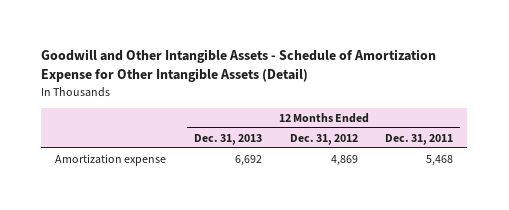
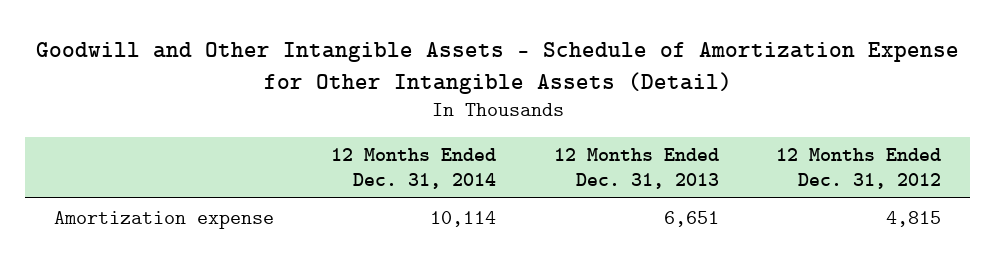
- | 12 Months Ended Dec. 31, 2013 | 12 Months Ended Dec. 31, 2012 | 12 Months Ended Dec. 31, 2011
+ | 12 Months Ended Dec. 31, 2014 | 12 Months Ended Dec. 31, 2013 | 12 Months Ended Dec. 31, 2012
- Amortization expense | 6,692 | 4,869 | 5,468
+ Amortization expense | 10,114 | 6,651 | 4,815

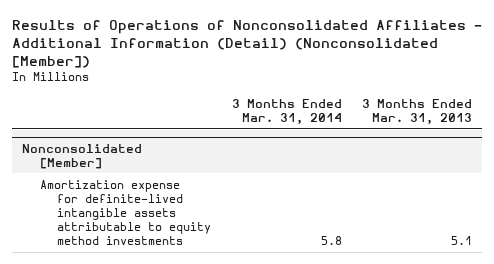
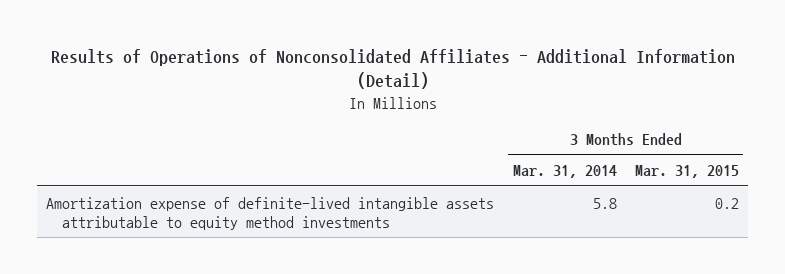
- Results of Operations of Nonconsolidated Affiliates - Additional Information (Detail) (Nonconsolidated [Member])
+ Results of Operations of Nonconsolidated Affiliates - Additional Information (Detail)
- | 3 Months Ended Mar. 31, 2014 | 3 Months Ended Mar. 31, 2013
+ | 3 Months Ended Mar. 31, 2014 | 3 Months Ended Mar. 31, 2015
- Nonconsolidated [Member]
- Amortization expense for definite-lived intangible assets attributable to equity method investments | 5.8 | 5.1
+ Amortization expense of definite-lived intangible assets attributable to equity method investments | 5.8 | 0.2

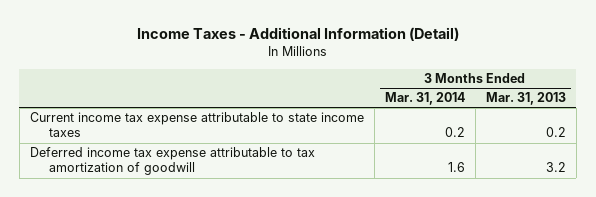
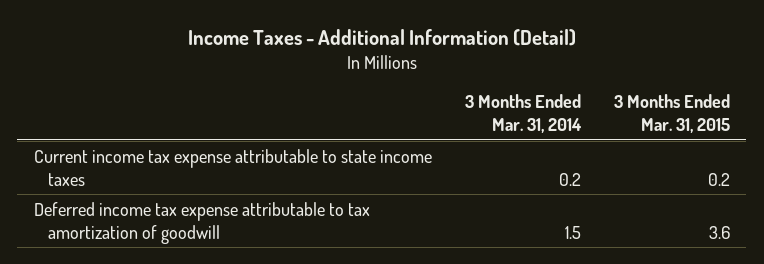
- | 3 Months Ended Mar. 31, 2014 | 3 Months Ended Mar. 31, 2013
+ | 3 Months Ended Mar. 31, 2014 | 3 Months Ended Mar. 31, 2015
- Deferred income tax expense attributable to tax amortization of goodwill | 1.6 | 3.2
+ Deferred income tax expense attributable to tax amortization of goodwill | 1.5 | 3.6

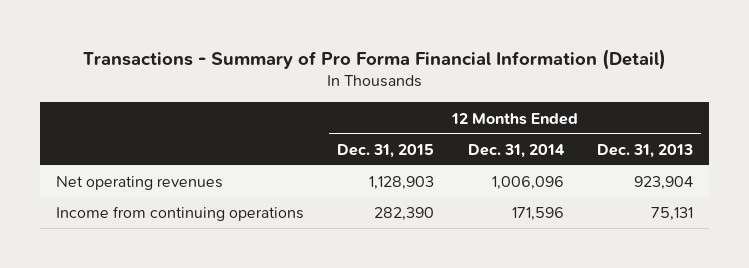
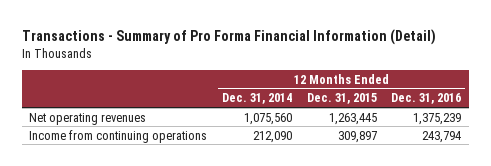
- | 12 Months Ended Dec. 31, 2015 | 12 Months Ended Dec. 31, 2014 | 12 Months Ended Dec. 31, 2013
+ | 12 Months Ended Dec. 31, 2014 | 12 Months Ended Dec. 31, 2015 | 12 Months Ended Dec. 31, 2016
- Net operating revenues | 1,128,903 | 1,006,096 | 923,904
- Income from continuing operations | 282,390 | 171,596 | 75,131
+ Net operating revenues | 1,075,560 | 1,263,445 | 1,375,239
+ Income from continuing operations | 212,090 | 309,897 | 243,794

